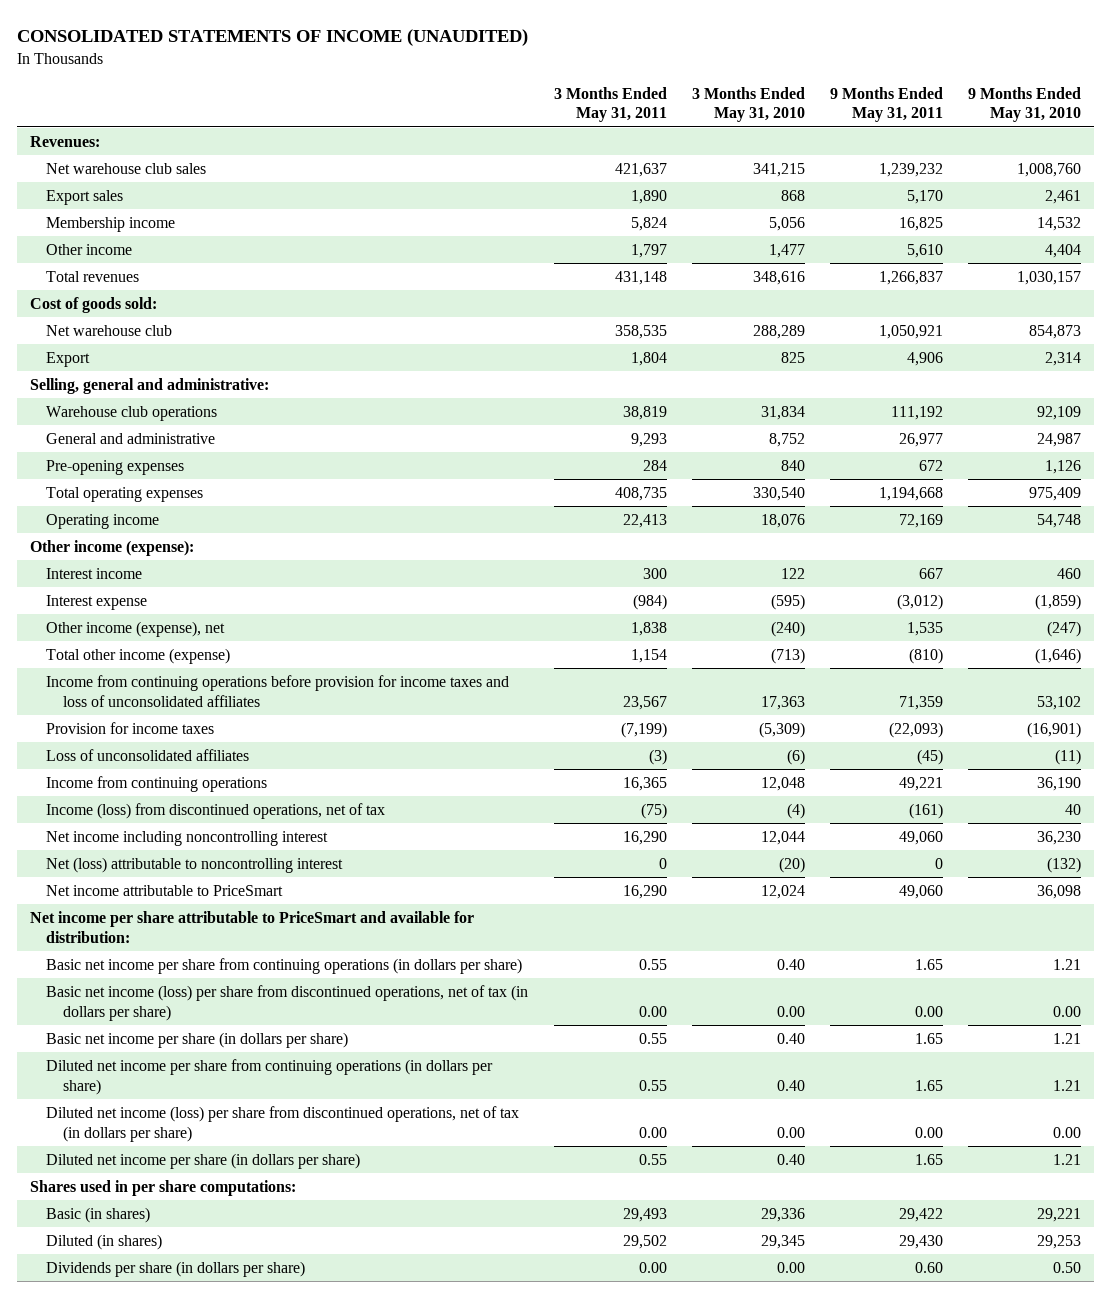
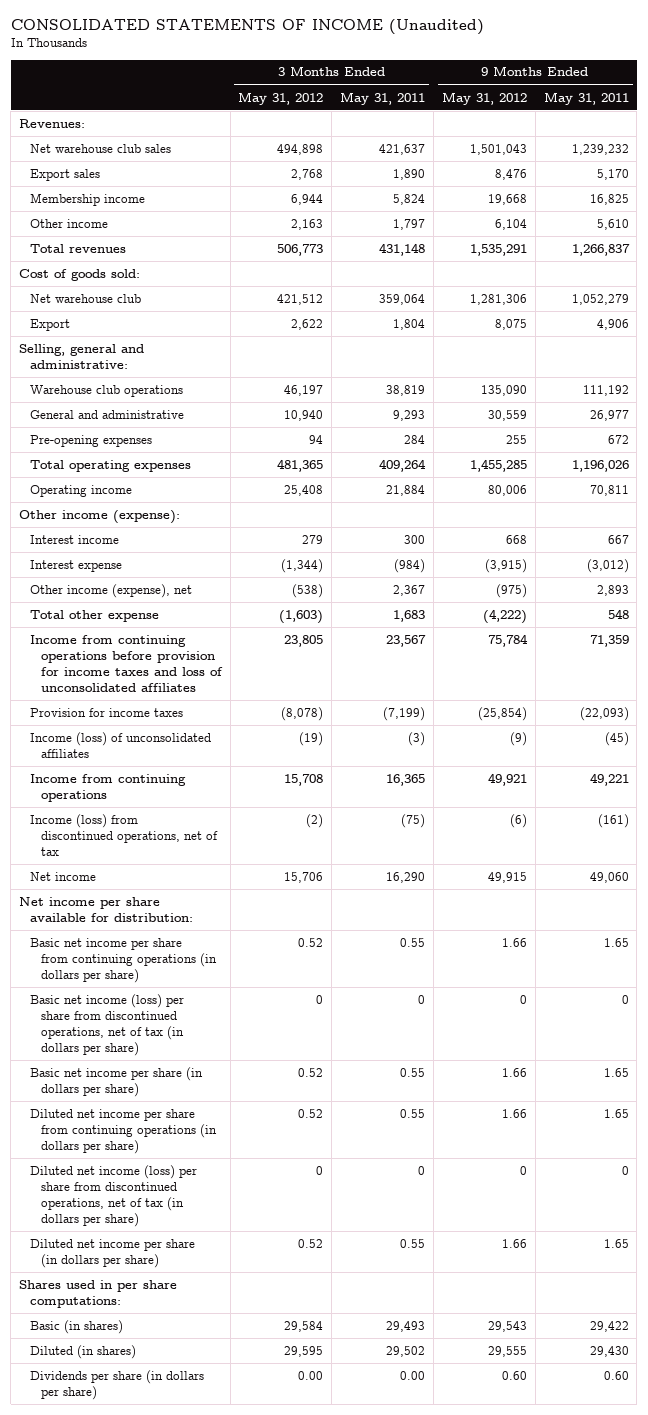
- CONSOLIDATED STATEMENTS OF INCOME (UNAUDITED)
+ CONSOLIDATED STATEMENTS OF INCOME (Unaudited)
- | 3 Months Ended May 31, 2011 | 3 Months Ended May 31, 2010 | 9 Months Ended May 31, 2011 | 9 Months Ended May 31, 2010
+ | 3 Months Ended May 31, 2012 | 3 Months Ended May 31, 2011 | 9 Months Ended May 31, 2012 | 9 Months Ended May 31, 2011
- Net warehouse club | 358,535 | 288,289 | 1,050,921 | 854,873
+ Net warehouse club | 421,512 | 359,064 | 1,281,306 | 1,052,279
- Total operating expenses | 408,735 | 330,540 | 1,194,668 | 975,409
- Operating income | 22,413 | 18,076 | 72,169 | 54,748
+ Total operating expenses | 481,365 | 409,264 | 1,455,285 | 1,196,026
+ Operating income | 25,408 | 21,884 | 80,006 | 70,811
- Other income (expense), net | 1,838 | (240) | 1,535 | (247)
- Total other income (expense) | 1,154 | (713) | (810) | (1,646)
+ Other income (expense), net | (538) | 2,367 | (975) | 2,893
+ Total other expense | (1,603) | 1,683 | (4,222) | 548
- Loss of unconsolidated affiliates | (3) | (6) | (45) | (11)
+ Income (loss) of unconsolidated affiliates | (19) | (3) | (9) | (45)
- Net income including noncontrolling interest | 16,290 | 12,044 | 49,060 | 36,230
- Net (loss) attributable to noncontrolling interest | 0 | (20) | 0 | (132)
- Net income attributable to PriceSmart | 16,290 | 12,024 | 49,060 | 36,098
- Net income per share attributable to PriceSmart and available for distribution:
+ Net income | 15,706 | 16,290 | 49,915 | 49,060
+ Net income per share available for distribution:
- Basic net income (loss) per share from discontinued operations, net of tax (in dollars per share) | 0.00 | 0.00 | 0.00 | 0.00
+ Basic net income (loss) per share from discontinued operations, net of tax (in dollars per share) | 0 | 0 | 0 | 0
- Diluted net income (loss) per share from discontinued operations, net of tax (in dollars per share) | 0.00 | 0.00 | 0.00 | 0.00
+ Diluted net income (loss) per share from discontinued operations, net of tax (in dollars per share) | 0 | 0 | 0 | 0

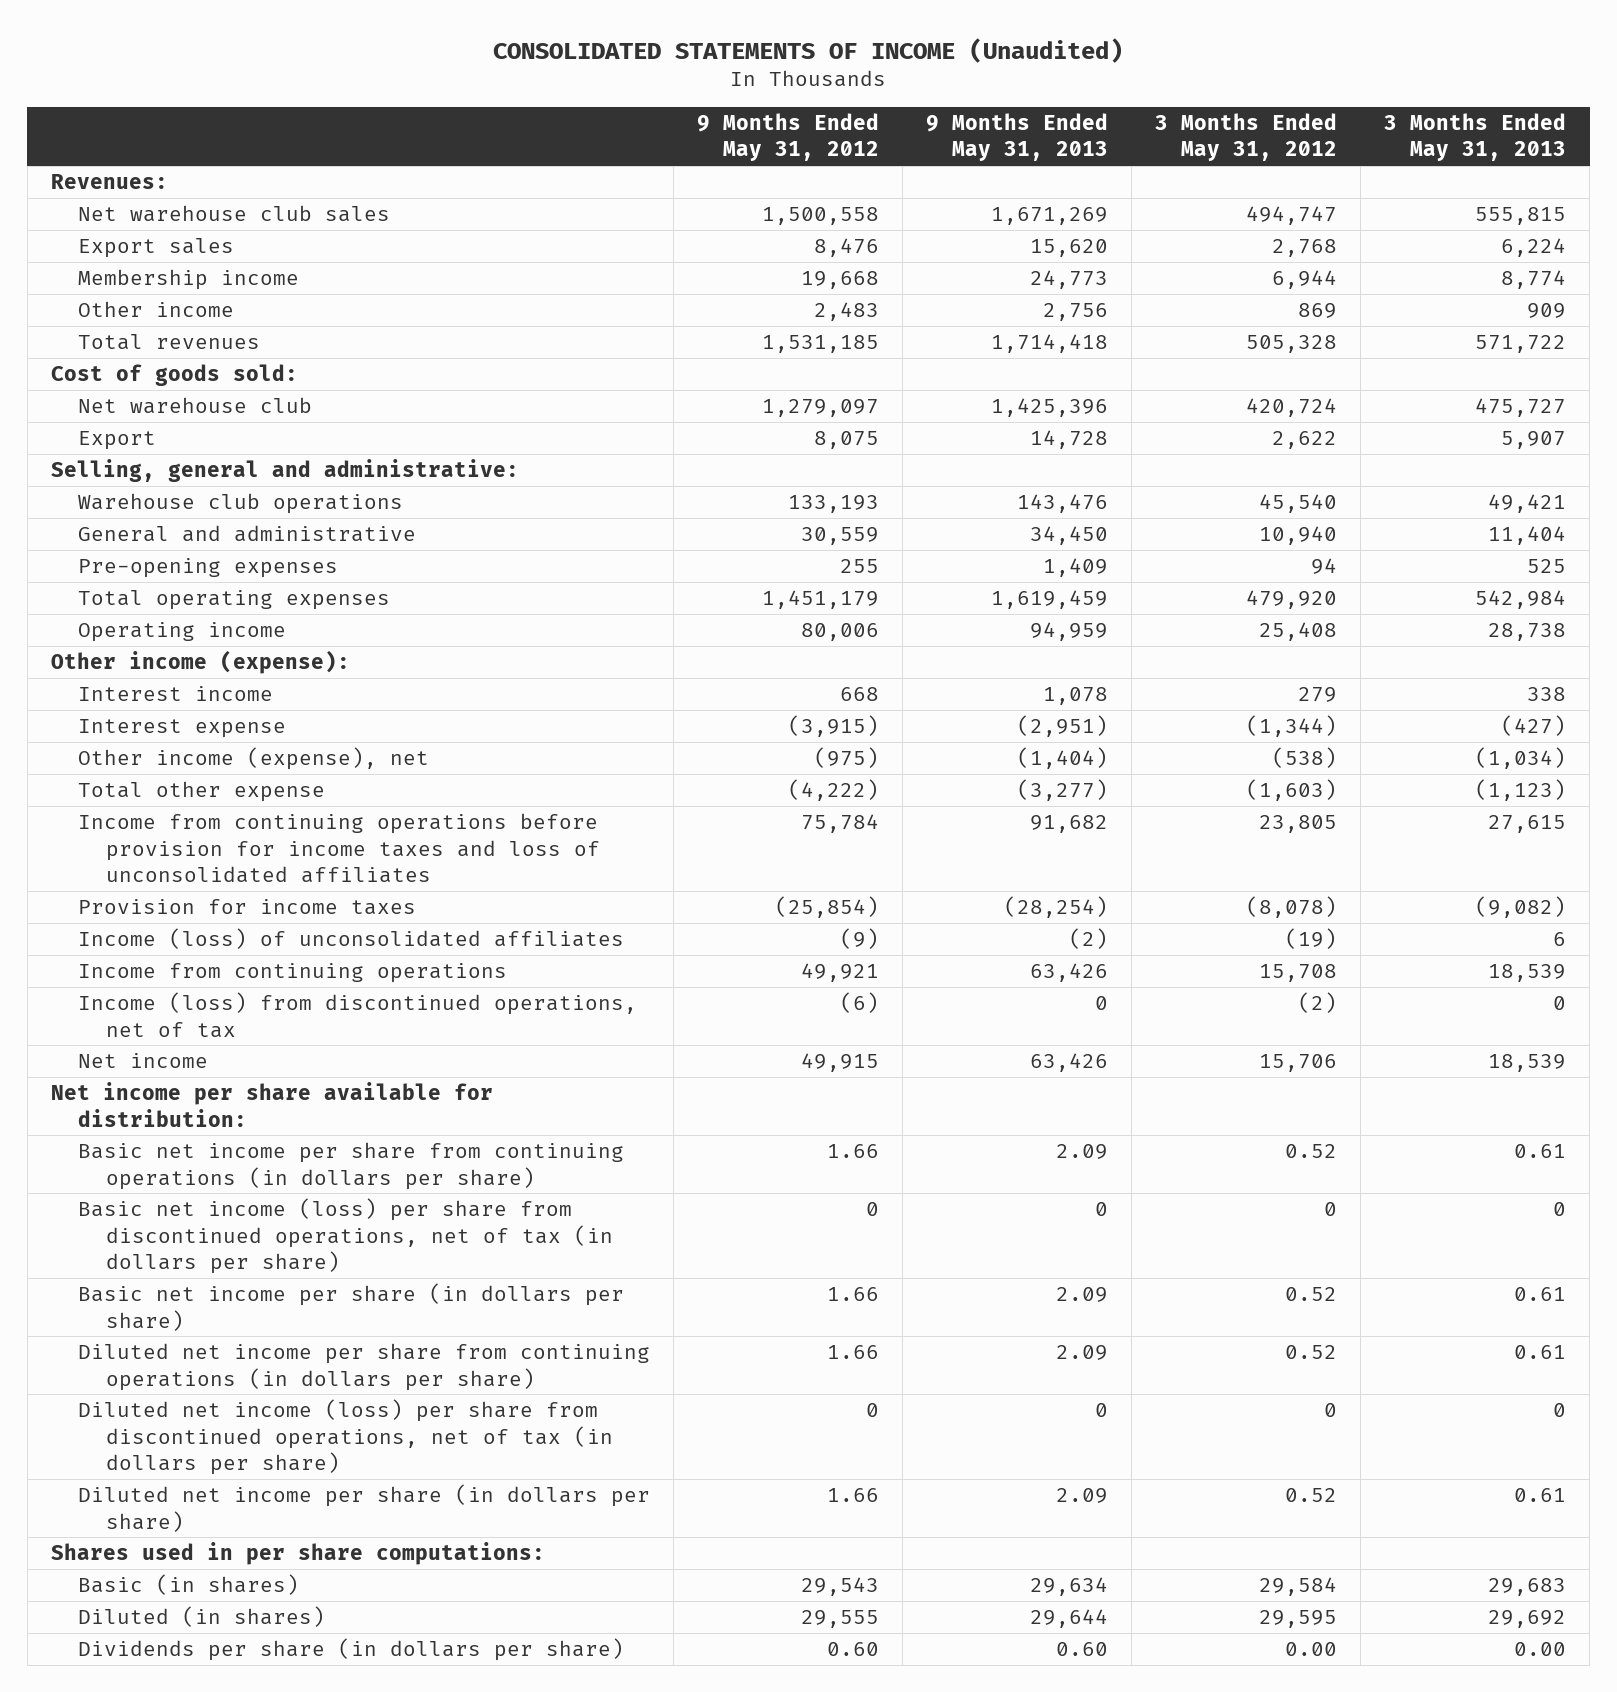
- | 3 Months Ended May 31, 2012 | 3 Months Ended May 31, 2011 | 9 Months Ended May 31, 2012 | 9 Months Ended May 31, 2011
+ | 9 Months Ended May 31, 2012 | 9 Months Ended May 31, 2013 | 3 Months Ended May 31, 2012 | 3 Months Ended May 31, 2013
- Net warehouse club sales | 494,898 | 421,637 | 1,501,043 | 1,239,232
+ Net warehouse club sales | 1,500,558 | 1,671,269 | 494,747 | 555,815
- Other income | 2,163 | 1,797 | 6,104 | 5,610
- Total revenues | 506,773 | 431,148 | 1,535,291 | 1,266,837
+ Other income | 2,483 | 2,756 | 869 | 909
+ Total revenues | 1,531,185 | 1,714,418 | 505,328 | 571,722
- Net warehouse club | 421,512 | 359,064 | 1,281,306 | 1,052,279
+ Net warehouse club | 1,279,097 | 1,425,396 | 420,724 | 475,727
- Warehouse club operations | 46,197 | 38,819 | 135,090 | 111,192
+ Warehouse club operations | 133,193 | 143,476 | 45,540 | 49,421
- Total operating expenses | 481,365 | 409,264 | 1,455,285 | 1,196,026
+ Total operating expenses | 1,451,179 | 1,619,459 | 479,920 | 542,984

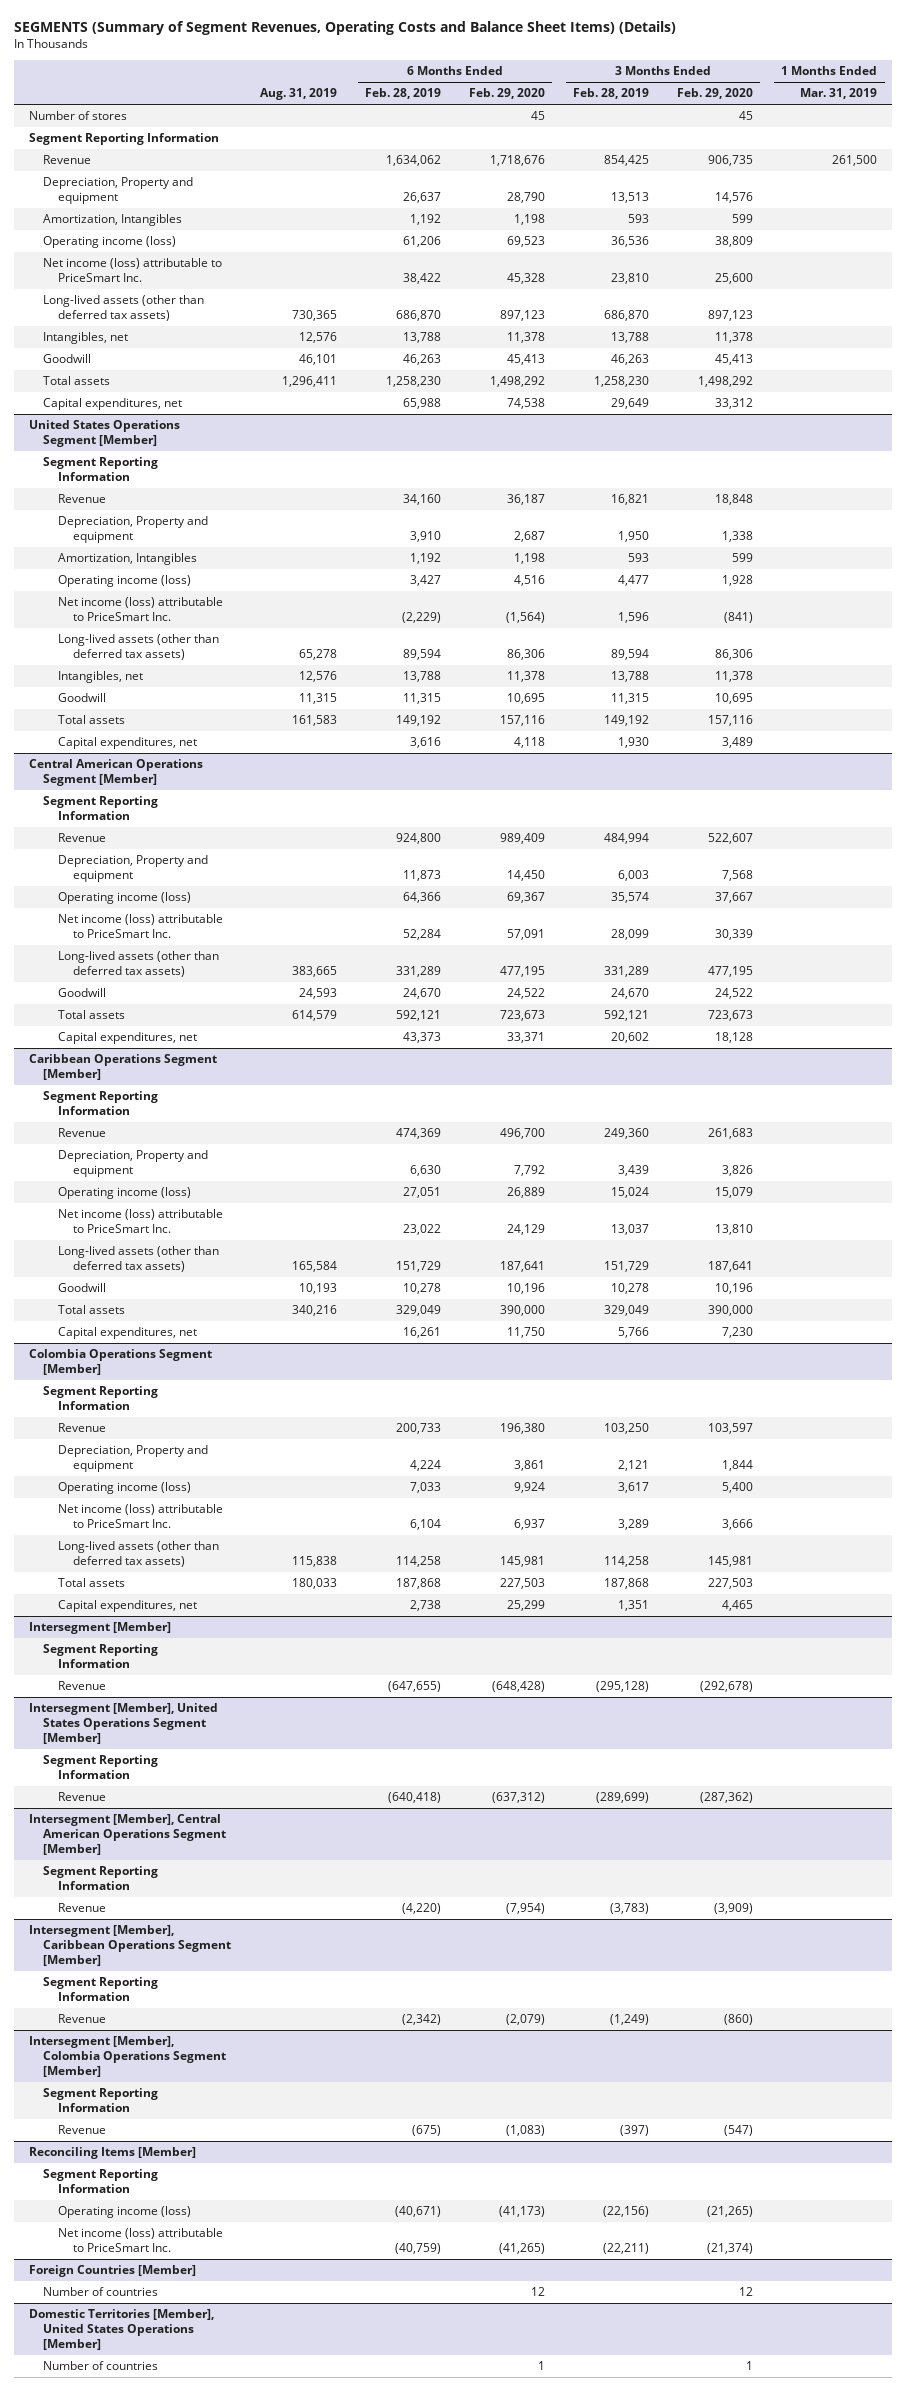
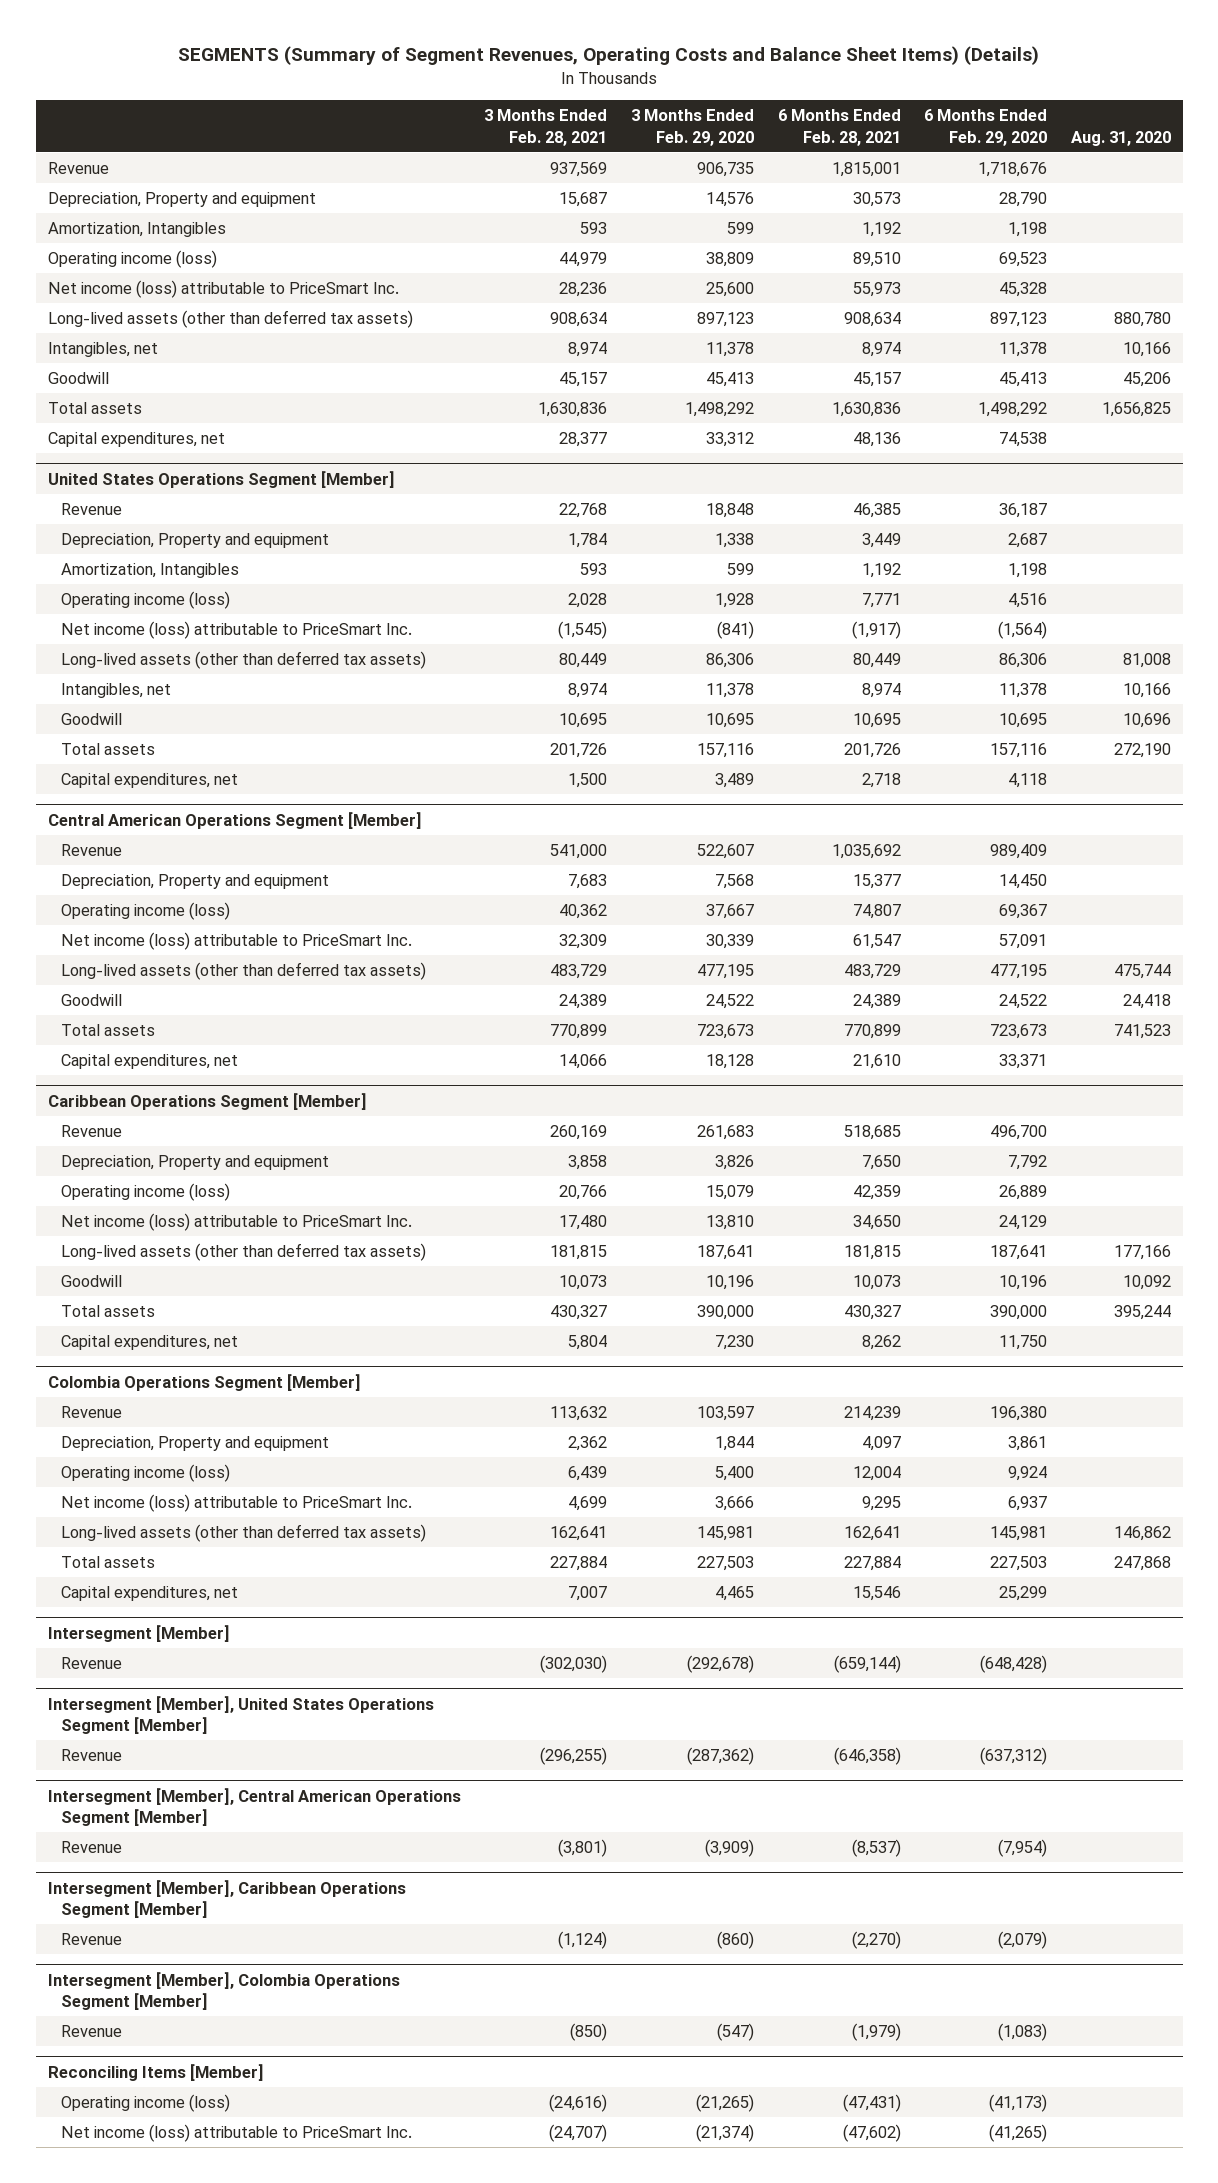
- | Aug. 31, 2019 | 6 Months Ended Feb. 28, 2019 | 6 Months Ended Feb. 29, 2020 | 3 Months Ended Feb. 28, 2019 | 3 Months Ended Feb. 29, 2020 | 1 Months Ended Mar. 31, 2019
+ | 3 Months Ended Feb. 28, 2021 | 3 Months Ended Feb. 29, 2020 | 6 Months Ended Feb. 28, 2021 | 6 Months Ended Feb. 29, 2020 | Aug. 31, 2020
- Number of stores | | | 45 | | 45 |
- Segment Reporting Information
@ United States Operations Segment [Member]
- Segment Reporting Information
@ Central American Operations Segment [Member]
- Segment Reporting Information
@ Caribbean Operations Segment [Member]
- Segment Reporting Information
@ Colombia Operations Segment [Member]
- Segment Reporting Information
@ Intersegment [Member]
- Segment Reporting Information
@ Intersegment [Member], United States Operations Segment [Member]
- Segment Reporting Information
@ Intersegment [Member], Central American Operations Segment [Member]
- Segment Reporting Information
@ Intersegment [Member], Caribbean Operations Segment [Member]
- Segment Reporting Information
@ Intersegment [Member], Colombia Operations Segment [Member]
- Segment Reporting Information
@ Reconciling Items [Member]
- Segment Reporting Information
- Foreign Countries [Member]
- Number of countries | | | 12 | | 12 |
- Domestic Territories [Member], United States Operations [Member]
- Number of countries | | | 1 | | 1 |

